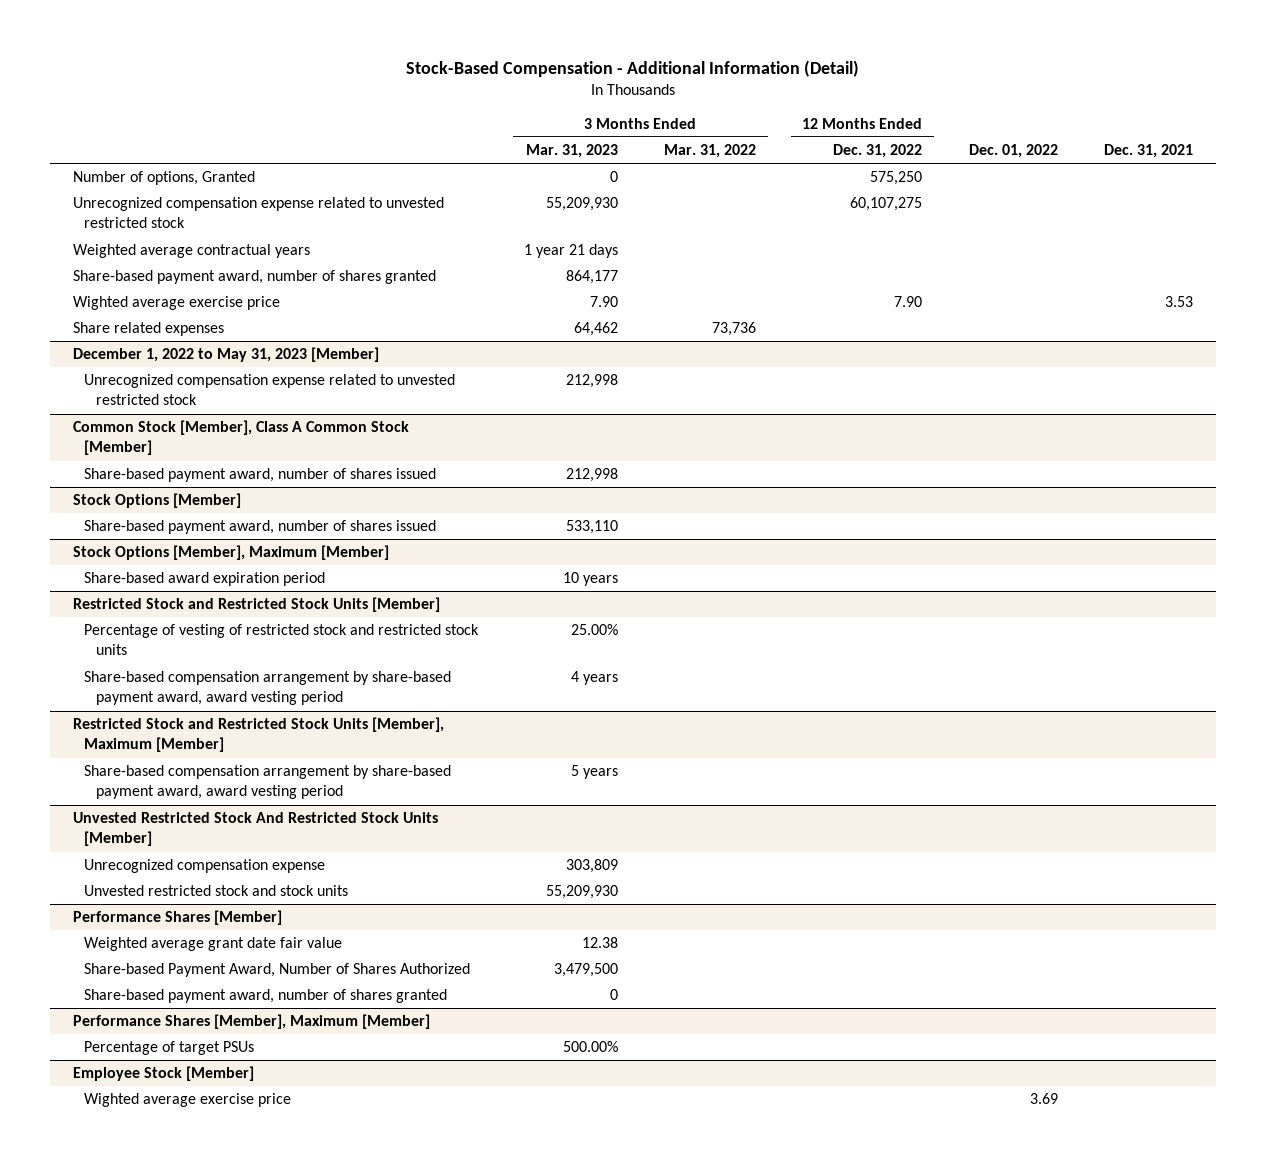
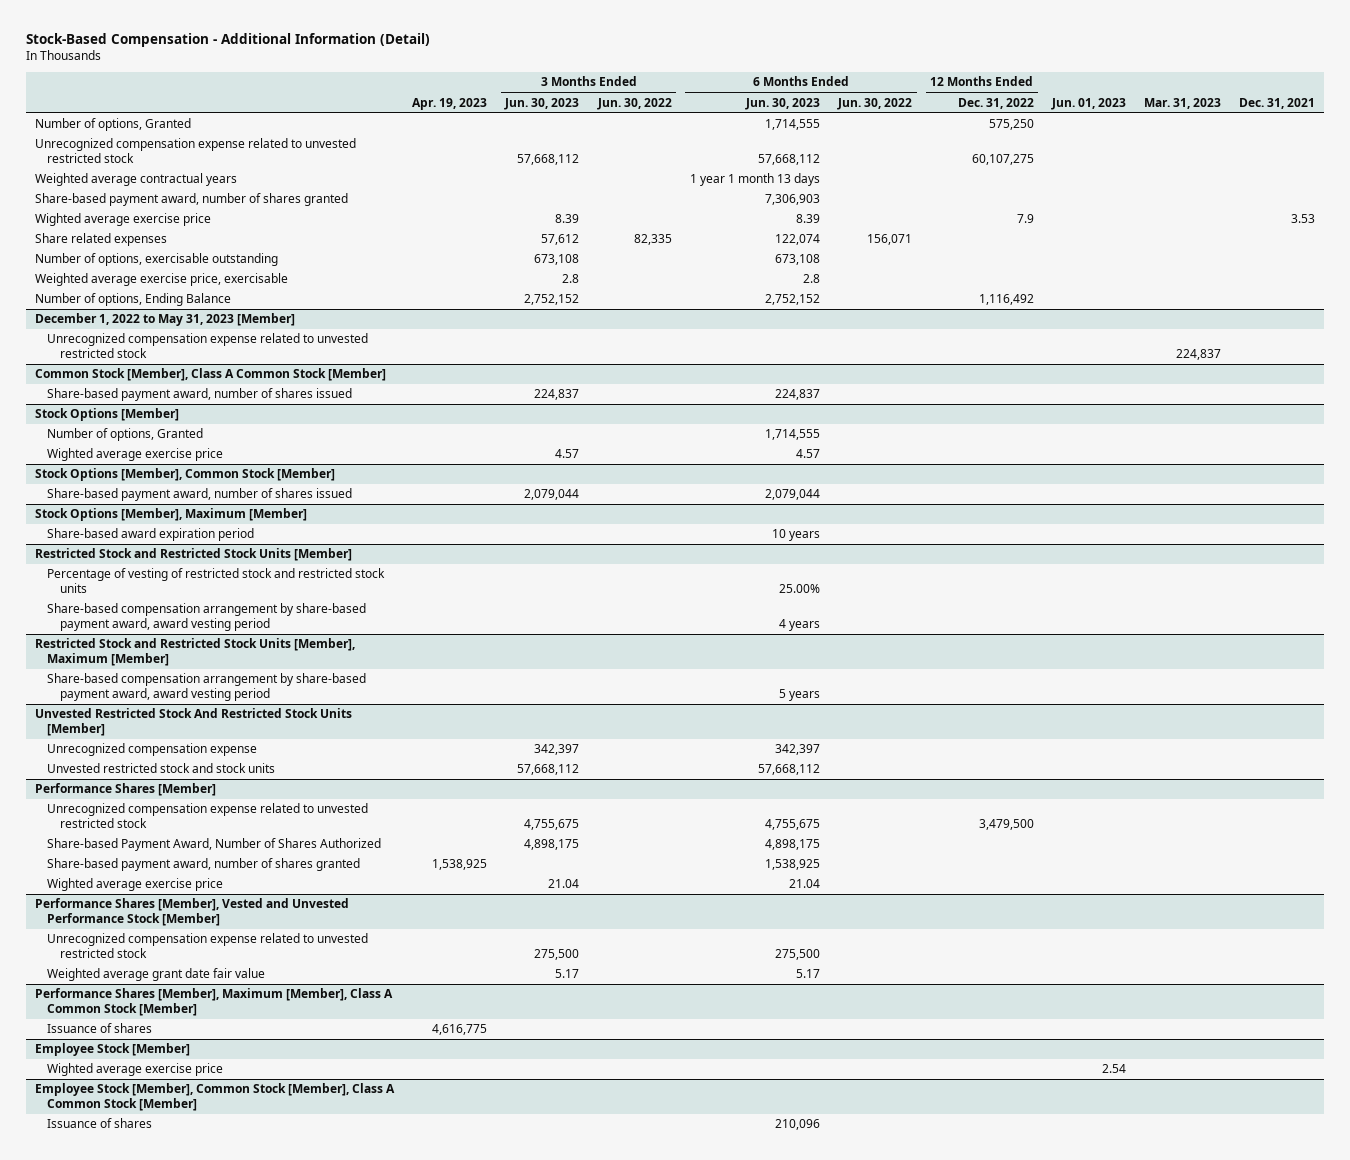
- | 3 Months Ended Mar. 31, 2023 | 3 Months Ended Mar. 31, 2022 | 12 Months Ended Dec. 31, 2022 | Dec. 01, 2022 | Dec. 31, 2021
+ | Apr. 19, 2023 | 3 Months Ended Jun. 30, 2023 | 3 Months Ended Jun. 30, 2022 | 6 Months Ended Jun. 30, 2023 | 6 Months Ended Jun. 30, 2022 | 12 Months Ended Dec. 31, 2022 | Jun. 01, 2023 | Mar. 31, 2023 | Dec. 31, 2021
- Wighted average exercise price | 7.90 | | 7.90 | | 3.53
+ Wighted average exercise price | | 8.39 | | 8.39 | | 7.9 | | | 3.53
+ Number of options, exercisable outstanding | | 673,108 | | 673,108 | | | | |
+ Weighted average exercise price, exercisable | | 2.8 | | 2.8 | | | | |
+ Number of options, Ending Balance | | 2,752,152 | | 2,752,152 | | 1,116,492 | | |
@ Stock Options [Member]
- Share-based payment award, number of shares issued | 533,110 | | | |
+ Number of options, Granted | | | | 1,714,555 | | | | |
+ Wighted average exercise price | | 4.57 | | 4.57 | | | | |
+ Stock Options [Member], Common Stock [Member]
+ Share-based payment award, number of shares issued | | 2,079,044 | | 2,079,044 | | | | |
@ Performance Shares [Member]
- Weighted average grant date fair value | 12.38 | | | |
+ Unrecognized compensation expense related to unvested restricted stock | | 4,755,675 | | 4,755,675 | | 3,479,500 | | |
- Performance Shares [Member], Maximum [Member]
- Percentage of target PSUs | 500.00% | | | |
@ Performance Shares [Member]
+ Wighted average exercise price | | 21.04 | | 21.04 | | | | |
+ Performance Shares [Member], Vested and Unvested Performance Stock [Member]
+ Unrecognized compensation expense related to unvested restricted stock | | 275,500 | | 275,500 | | | | |
+ Weighted average grant date fair value | | 5.17 | | 5.17 | | | | |
+ Performance Shares [Member], Maximum [Member], Class A Common Stock [Member]
+ Issuance of shares | 4,616,775 | | | | | | | |
+ Employee Stock [Member], Common Stock [Member], Class A Common Stock [Member]
+ Issuance of shares | | | | 210,096 | | | | |

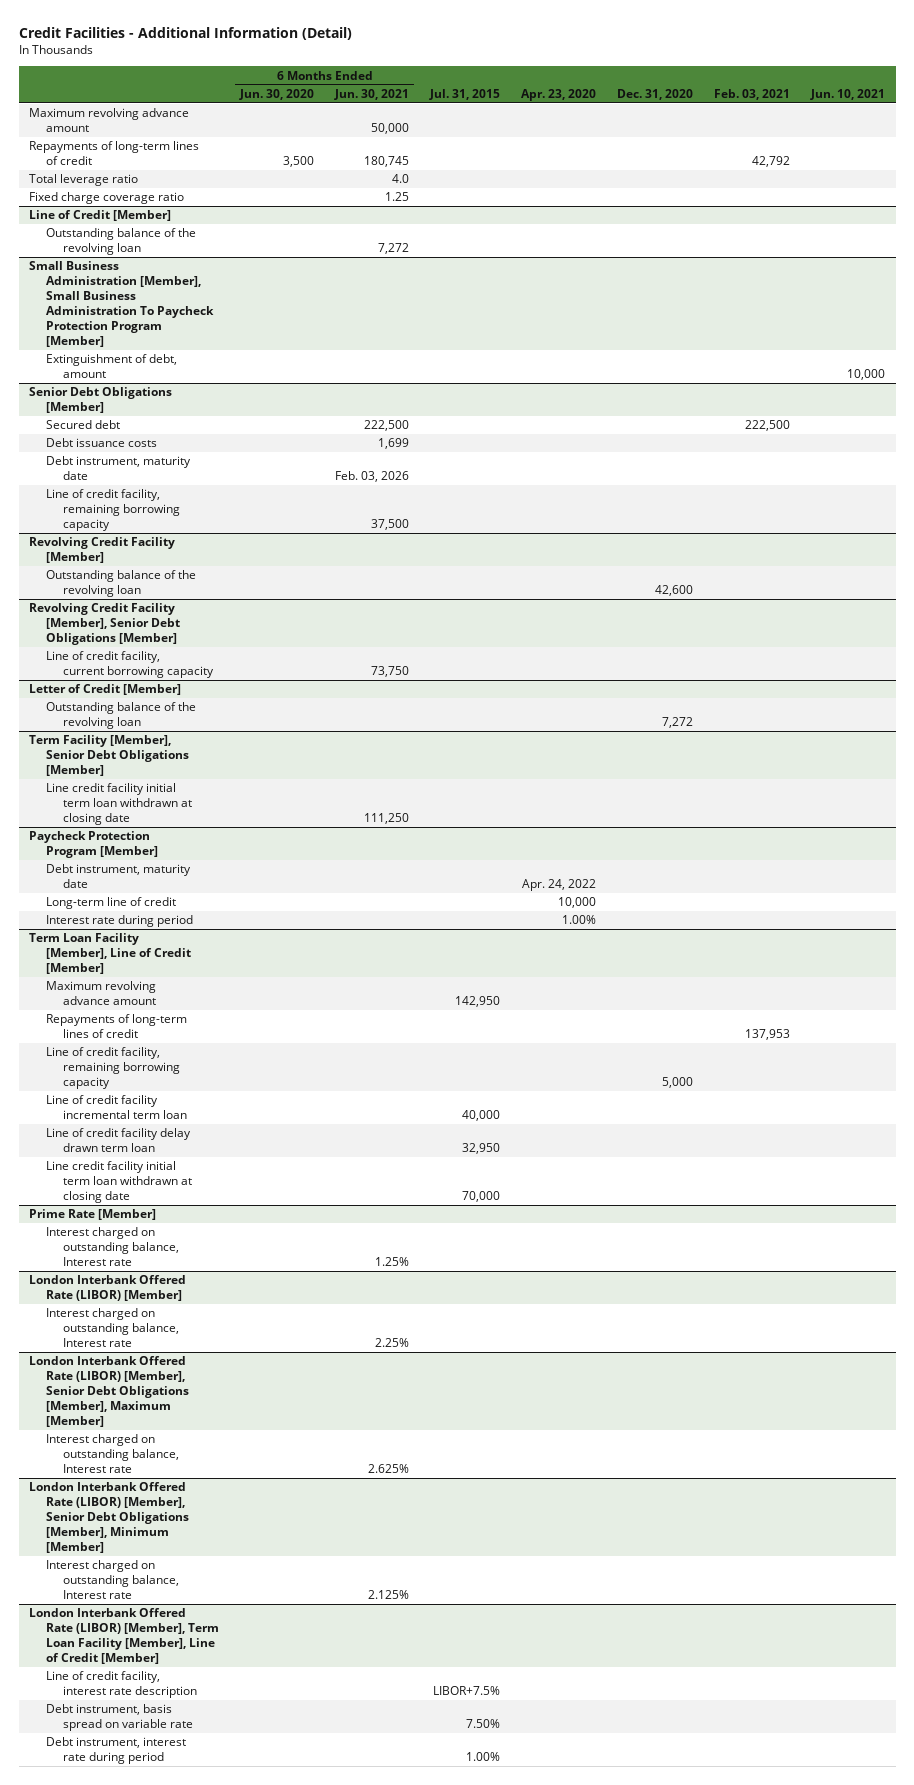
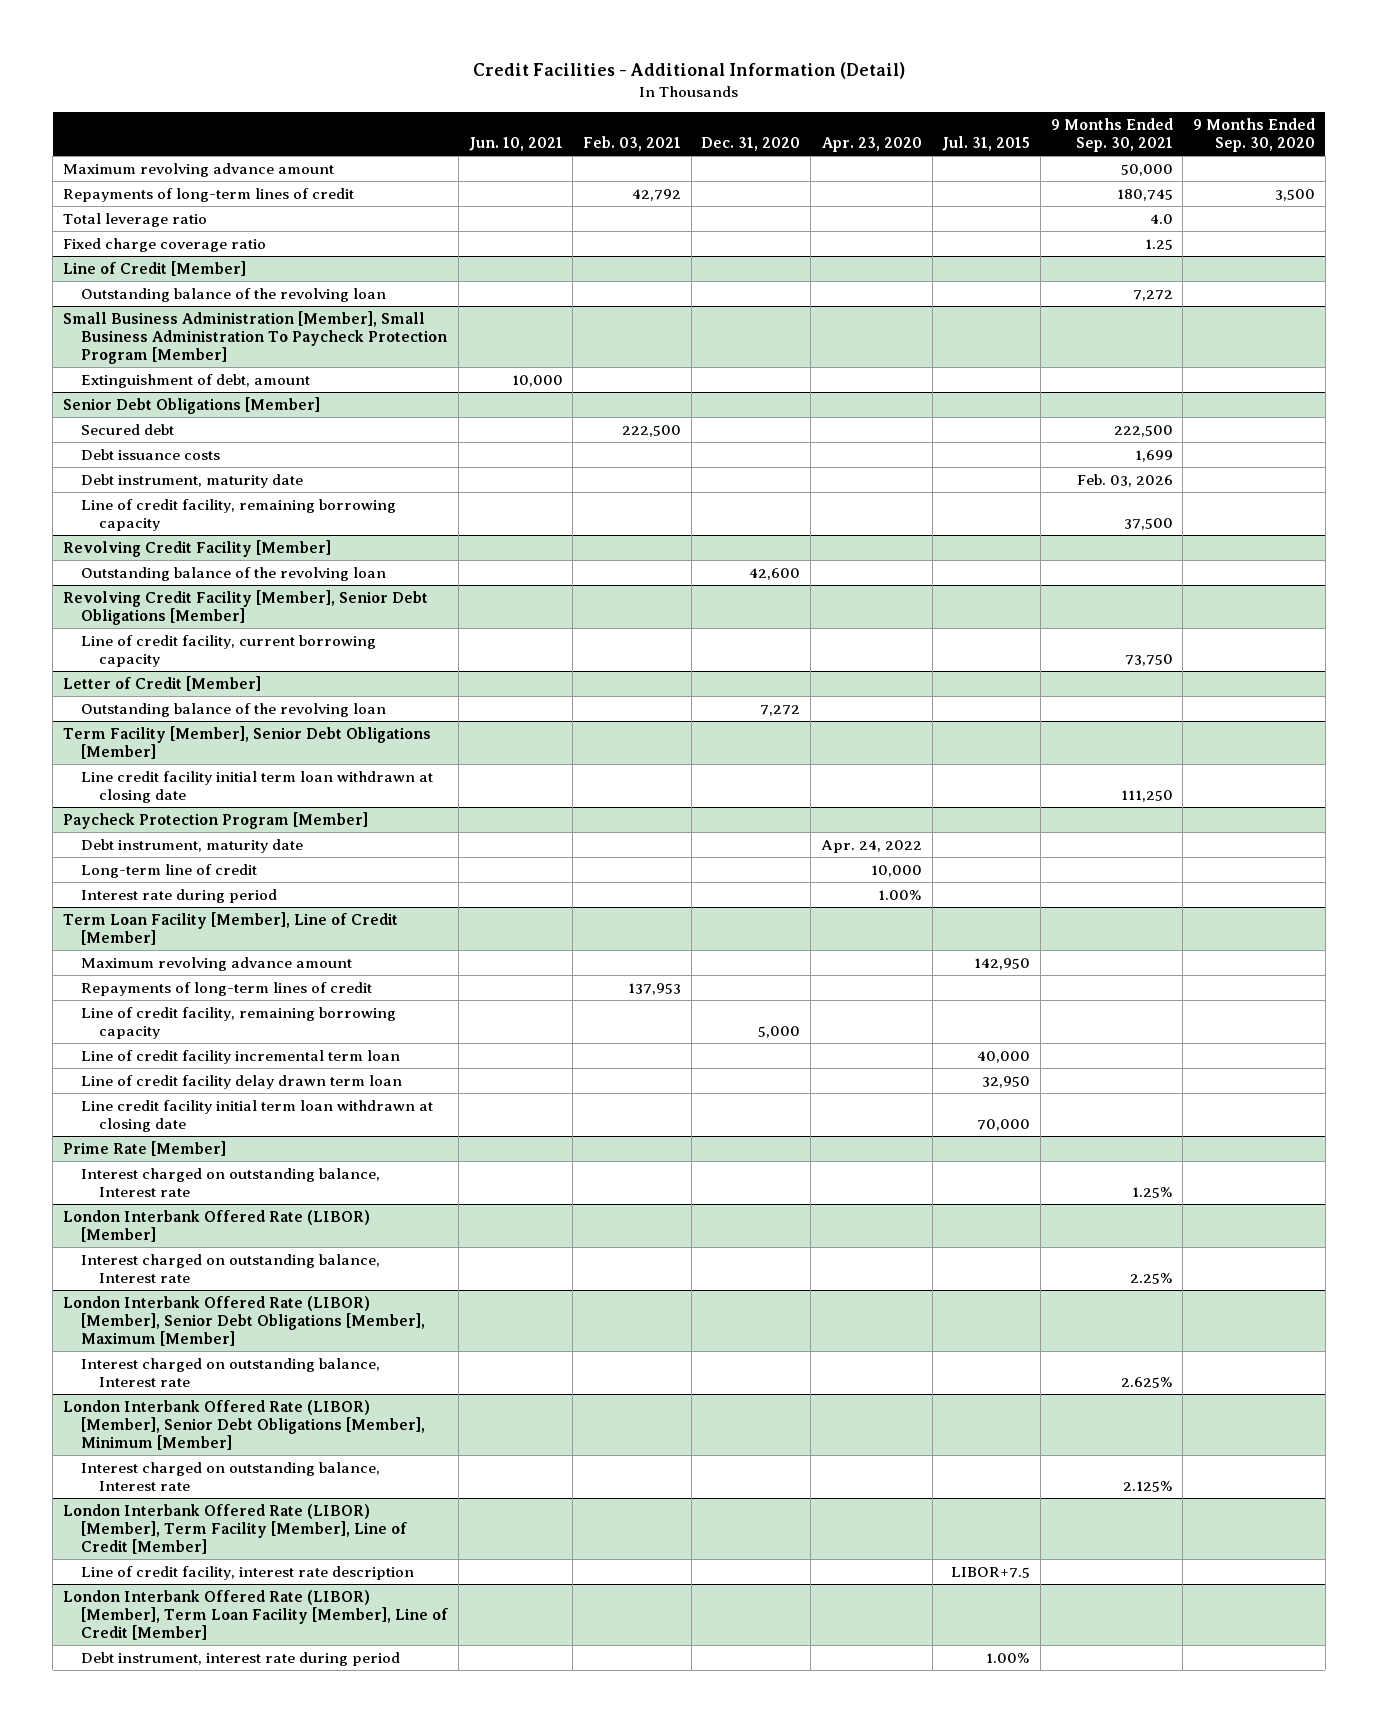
- | 6 Months Ended Jun. 30, 2020 | 6 Months Ended Jun. 30, 2021 | Jul. 31, 2015 | Apr. 23, 2020 | Dec. 31, 2020 | Feb. 03, 2021 | Jun. 10, 2021
+ | Jun. 10, 2021 | Feb. 03, 2021 | Dec. 31, 2020 | Apr. 23, 2020 | Jul. 31, 2015 | 9 Months Ended Sep. 30, 2021 | 9 Months Ended Sep. 30, 2020
+ London Interbank Offered Rate (LIBOR) [Member], Term Facility [Member], Line of Credit [Member]
+ Line of credit facility, interest rate description | | | | | LIBOR+7.5 | |
@ London Interbank Offered Rate (LIBOR) [Member], Term Loan Facility [Member], Line of Credit [Member]
- Line of credit facility, interest rate description | | | LIBOR+7.5% | | | |
- Debt instrument, basis spread on variable rate | | | 7.50% | | | |

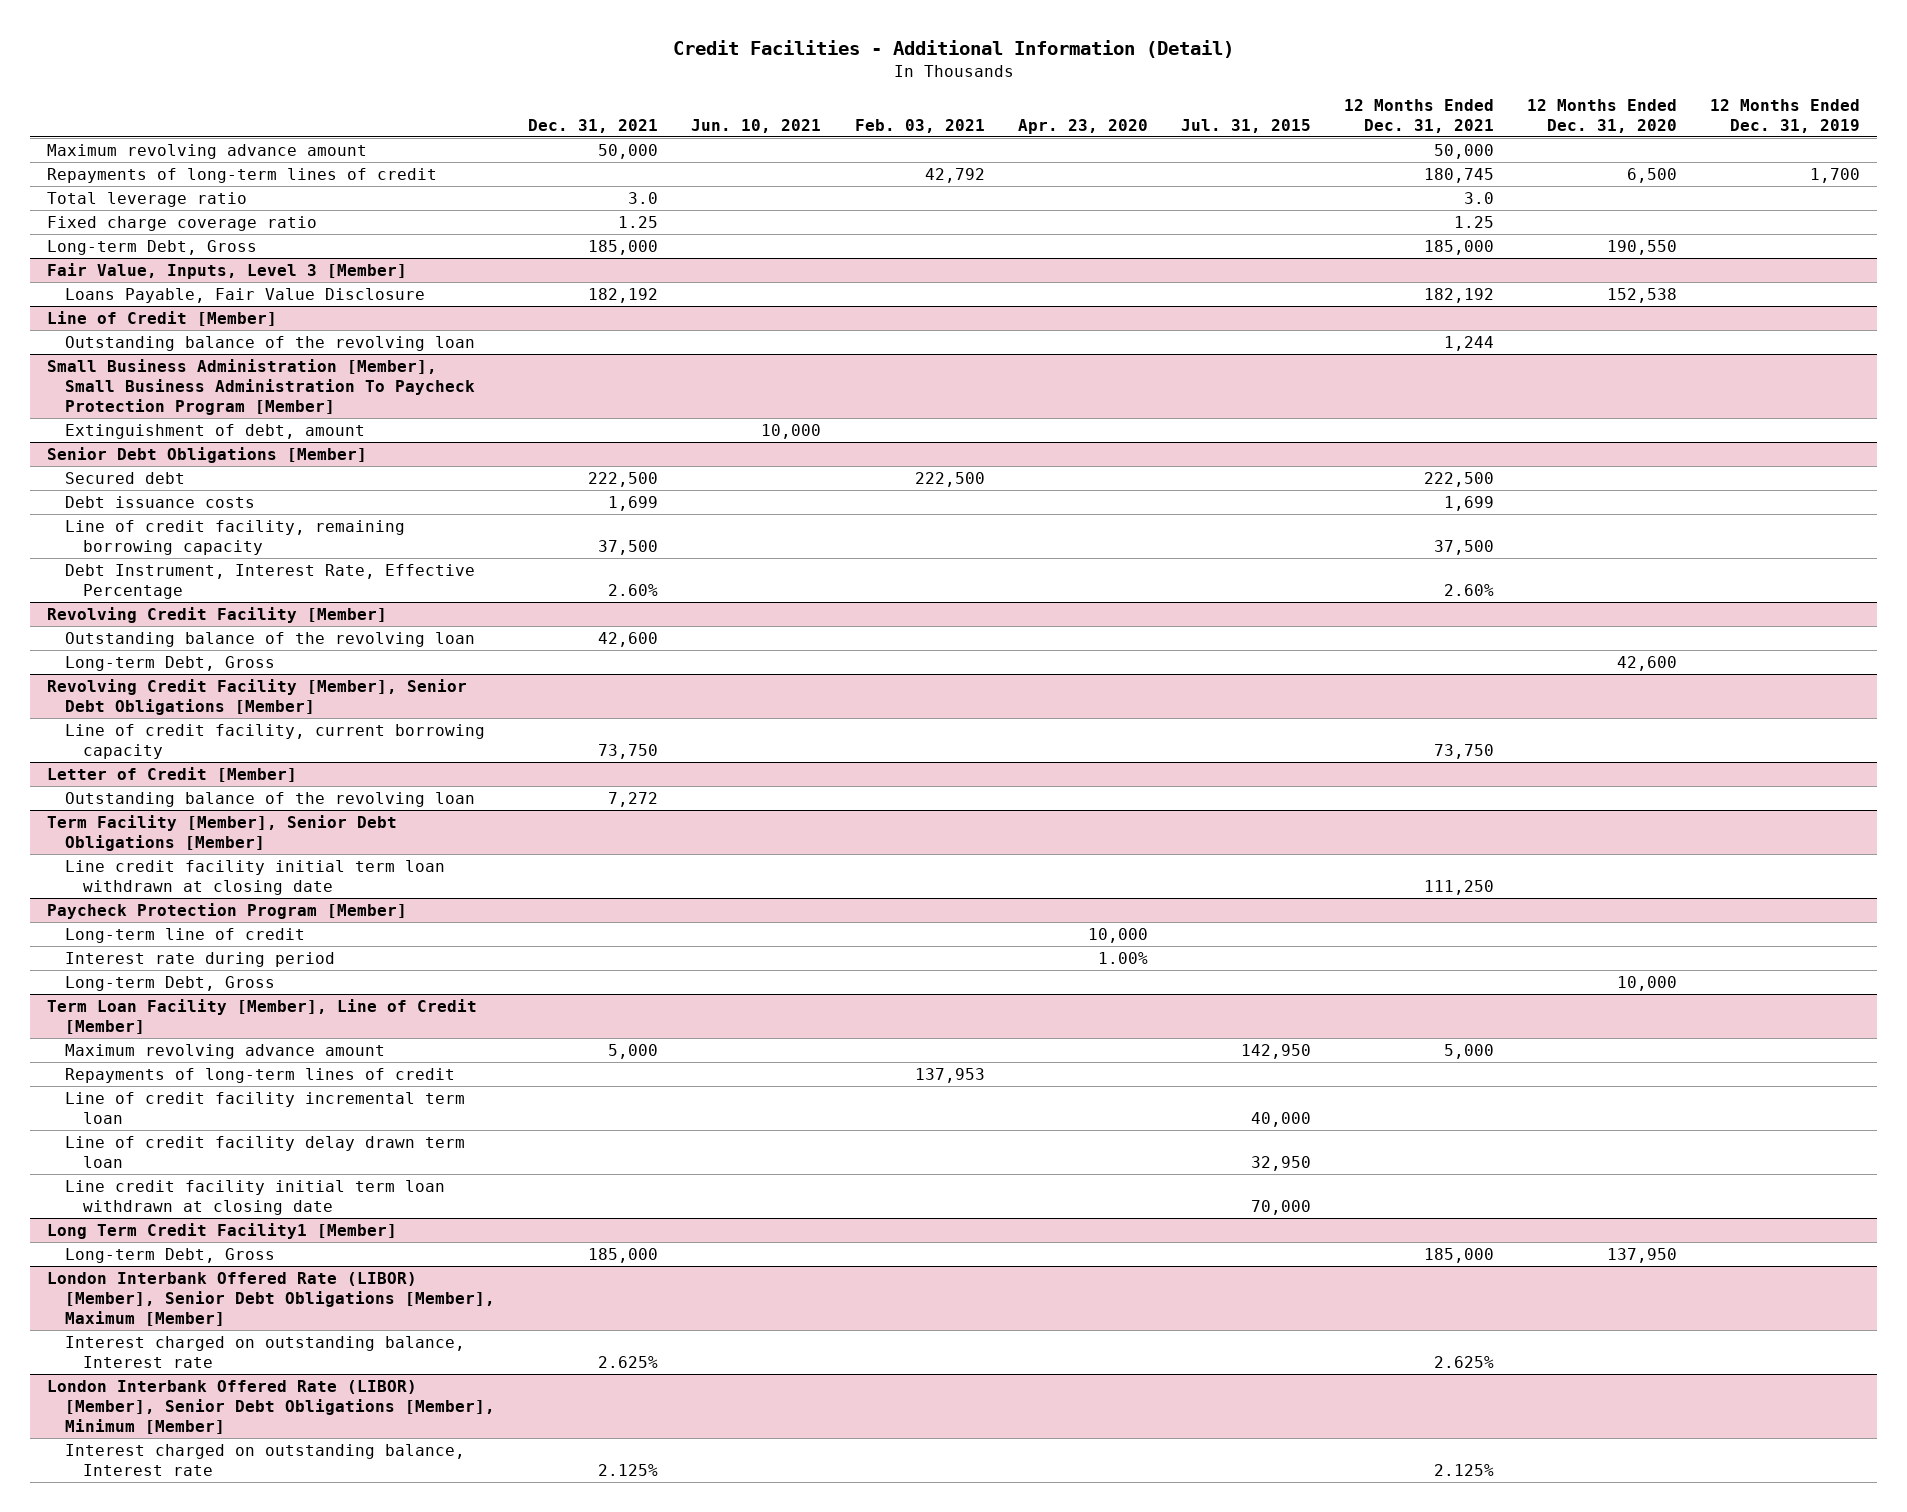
- | Jun. 10, 2021 | Feb. 03, 2021 | Dec. 31, 2020 | Apr. 23, 2020 | Jul. 31, 2015 | 9 Months Ended Sep. 30, 2021 | 9 Months Ended Sep. 30, 2020
+ | Dec. 31, 2021 | Jun. 10, 2021 | Feb. 03, 2021 | Apr. 23, 2020 | Jul. 31, 2015 | 12 Months Ended Dec. 31, 2021 | 12 Months Ended Dec. 31, 2020 | 12 Months Ended Dec. 31, 2019
+ Long-term Debt, Gross | 185,000 | | | | | 185,000 | 190,550 |
+ Fair Value, Inputs, Level 3 [Member]
+ Loans Payable, Fair Value Disclosure | 182,192 | | | | | 182,192 | 152,538 |
@ Senior Debt Obligations [Member]
- Debt instrument, maturity date | | | | | | Feb. 03, 2026 |
+ Debt Instrument, Interest Rate, Effective Percentage | 2.60% | | | | | 2.60% | |
@ Revolving Credit Facility [Member]
+ Long-term Debt, Gross | | | | | | | 42,600 |
@ Paycheck Protection Program [Member]
- Debt instrument, maturity date | | | | Apr. 24, 2022 | | |
+ Long-term Debt, Gross | | | | | | | 10,000 |
@ Term Loan Facility [Member], Line of Credit [Member]
- Line of credit facility, remaining borrowing capacity | | | 5,000 | | | |
- Prime Rate [Member]
- Interest charged on outstanding balance, Interest rate | | | | | | 1.25% |
- London Interbank Offered Rate (LIBOR) [Member]
- Interest charged on outstanding balance, Interest rate | | | | | | 2.25% |
+ Long Term Credit Facility1 [Member]
+ Long-term Debt, Gross | 185,000 | | | | | 185,000 | 137,950 |
- London Interbank Offered Rate (LIBOR) [Member], Term Facility [Member], Line of Credit [Member]
- Line of credit facility, interest rate description | | | | | LIBOR+7.5 | |
- London Interbank Offered Rate (LIBOR) [Member], Term Loan Facility [Member], Line of Credit [Member]
- Debt instrument, interest rate during period | | | | | 1.00% | |

